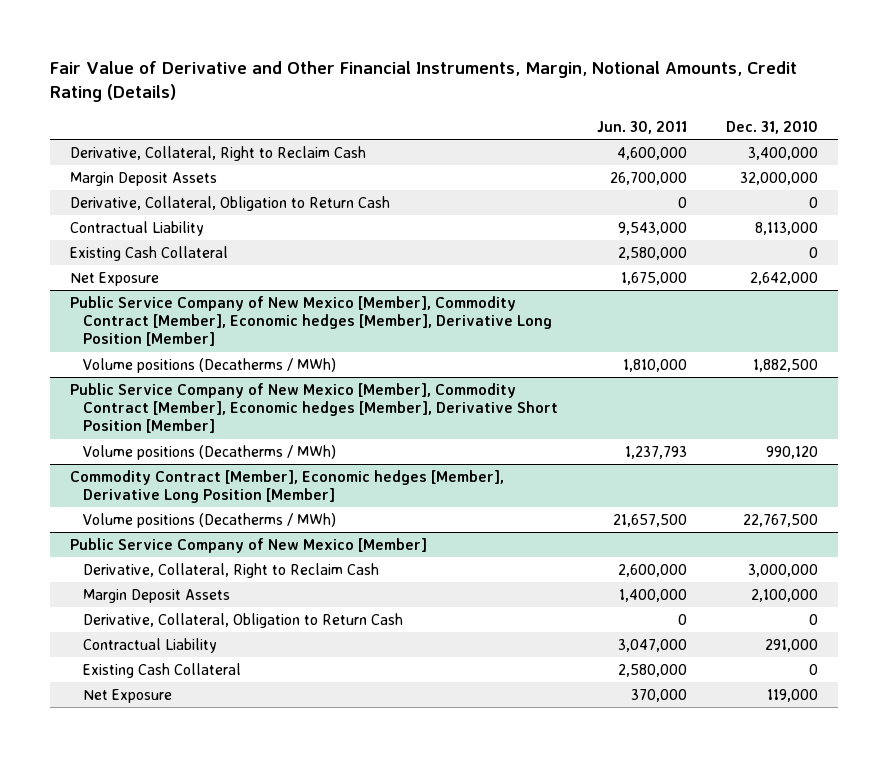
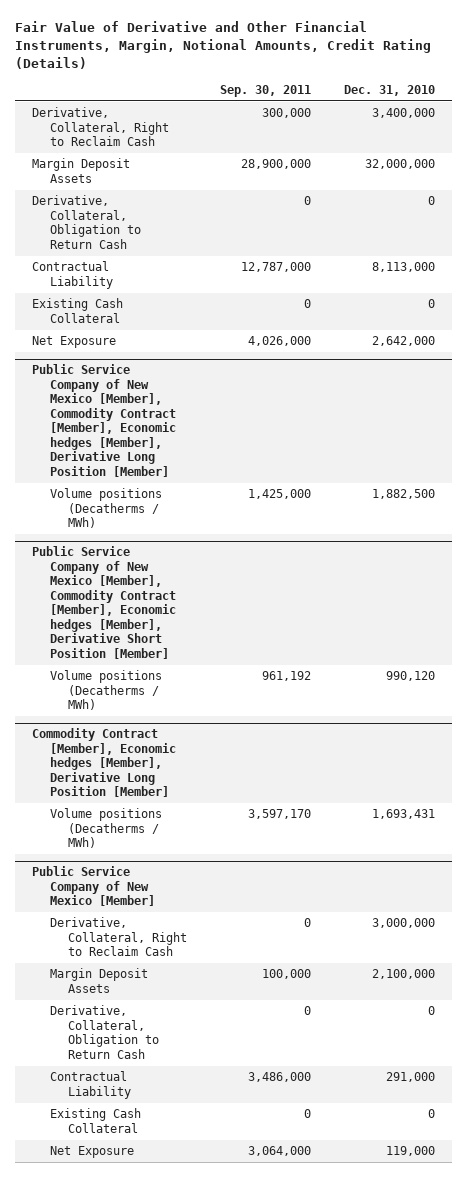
- | Jun. 30, 2011 | Dec. 31, 2010
+ | Sep. 30, 2011 | Dec. 31, 2010
@ Commodity Contract [Member], Economic hedges [Member], Derivative Long Position [Member]
- Volume positions (Decatherms / MWh) | 21,657,500 | 22,767,500
+ Volume positions (Decatherms / MWh) | 3,597,170 | 1,693,431

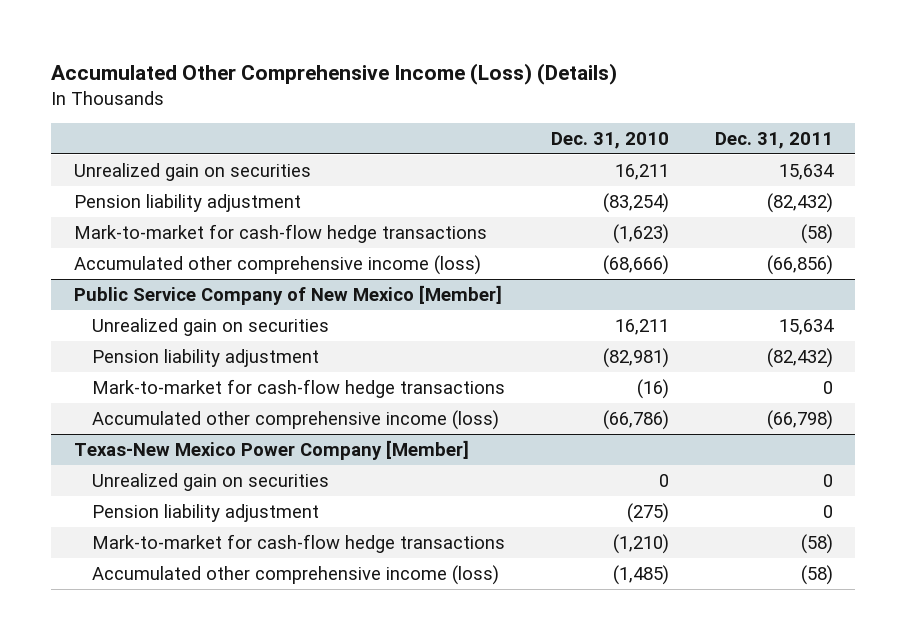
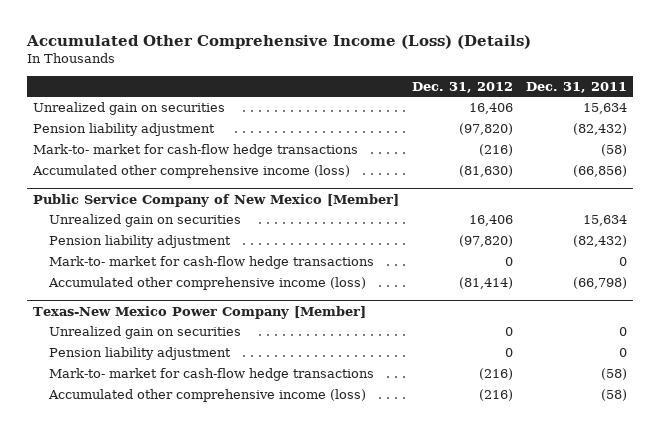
- | Dec. 31, 2010 | Dec. 31, 2011
+ | Dec. 31, 2012 | Dec. 31, 2011
- Mark-to-market for cash-flow hedge transactions | (1,623) | (58)
+ Mark-to- market for cash-flow hedge transactions | (216) | (58)
@ Public Service Company of New Mexico [Member]
- Mark-to-market for cash-flow hedge transactions | (16) | 0
+ Mark-to- market for cash-flow hedge transactions | 0 | 0
@ Texas-New Mexico Power Company [Member]
- Mark-to-market for cash-flow hedge transactions | (1,210) | (58)
+ Mark-to- market for cash-flow hedge transactions | (216) | (58)

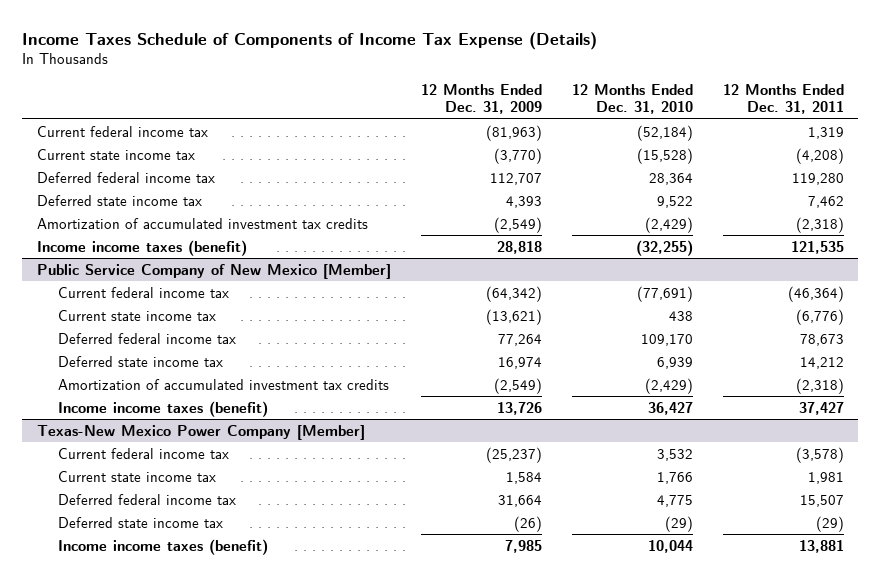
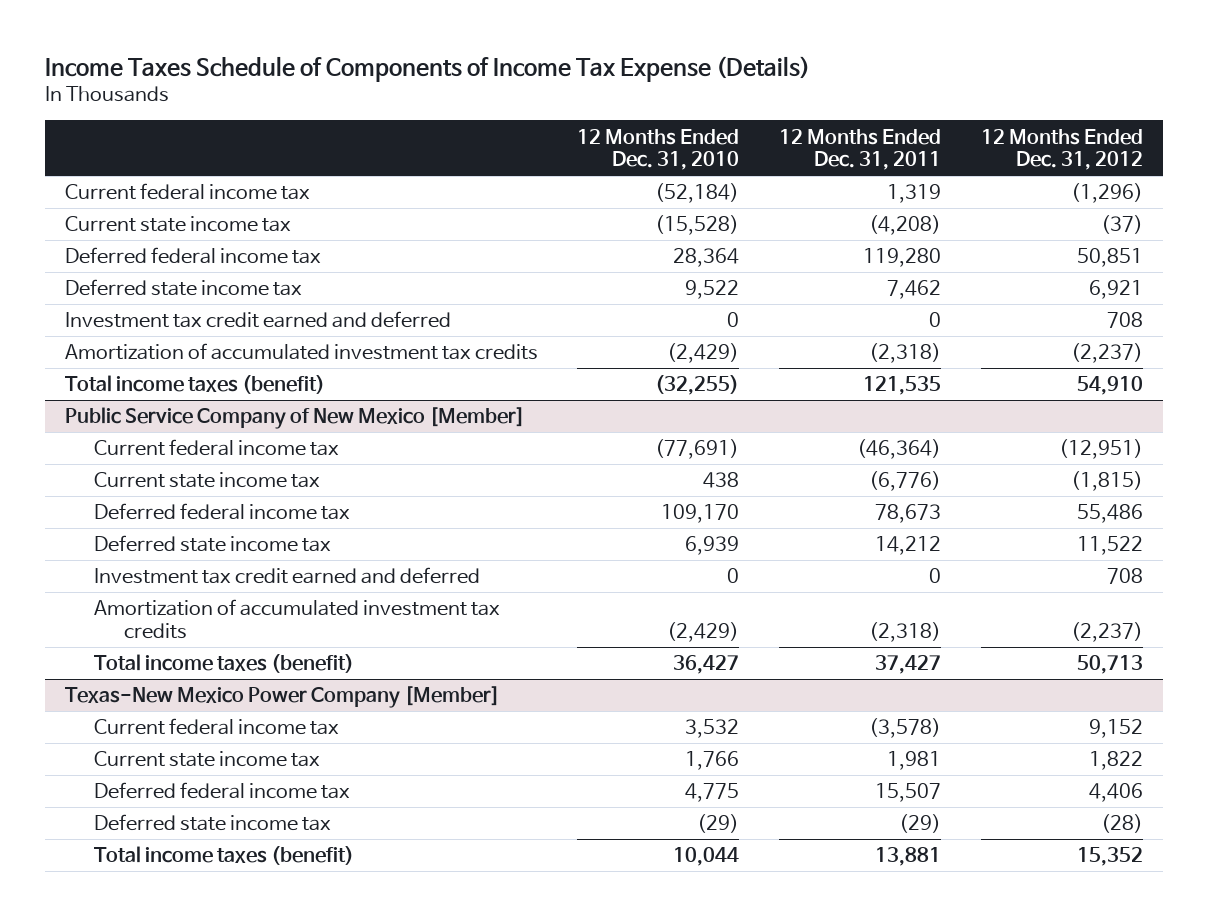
- | 12 Months Ended Dec. 31, 2009 | 12 Months Ended Dec. 31, 2010 | 12 Months Ended Dec. 31, 2011
+ | 12 Months Ended Dec. 31, 2010 | 12 Months Ended Dec. 31, 2011 | 12 Months Ended Dec. 31, 2012
+ Investment tax credit earned and deferred | 0 | 0 | 708
- Income income taxes (benefit) | 28,818 | (32,255) | 121,535
+ Total income taxes (benefit) | (32,255) | 121,535 | 54,910
@ Public Service Company of New Mexico [Member]
+ Investment tax credit earned and deferred | 0 | 0 | 708
- Income income taxes (benefit) | 13,726 | 36,427 | 37,427
+ Total income taxes (benefit) | 36,427 | 37,427 | 50,713
@ Texas-New Mexico Power Company [Member]
- Income income taxes (benefit) | 7,985 | 10,044 | 13,881
+ Total income taxes (benefit) | 10,044 | 13,881 | 15,352

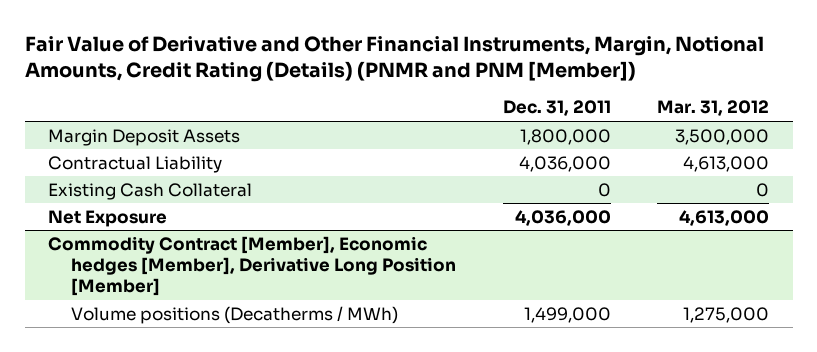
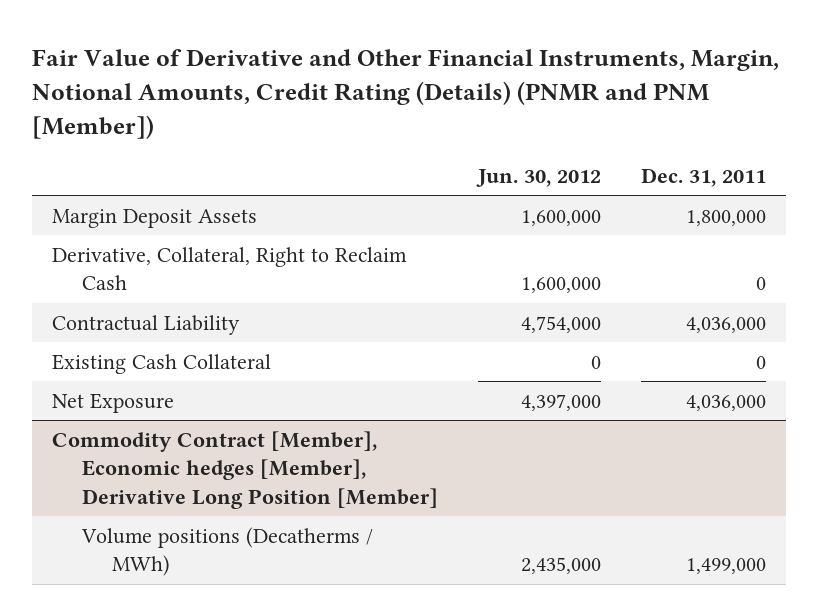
- | Dec. 31, 2011 | Mar. 31, 2012
+ | Jun. 30, 2012 | Dec. 31, 2011
+ Derivative, Collateral, Right to Reclaim Cash | 1,600,000 | 0

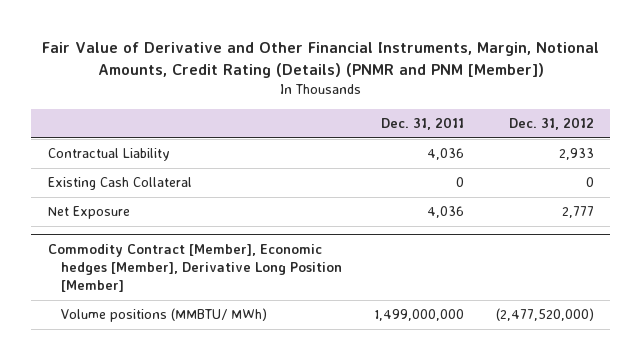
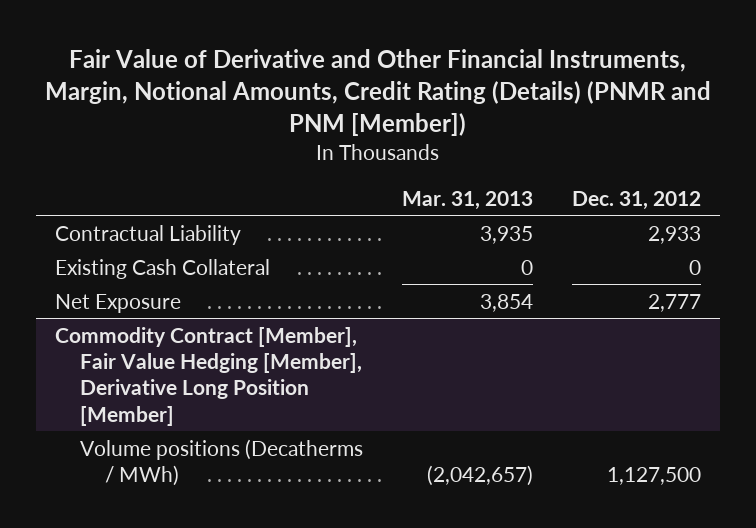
- | Dec. 31, 2011 | Dec. 31, 2012
+ | Mar. 31, 2013 | Dec. 31, 2012
- Commodity Contract [Member], Economic hedges [Member], Derivative Long Position [Member]
- Volume positions (MMBTU/ MWh) | 1,499,000,000 | (2,477,520,000)
+ Commodity Contract [Member], Fair Value Hedging [Member], Derivative Long Position [Member]
+ Volume positions (Decatherms / MWh) | (2,042,657) | 1,127,500

